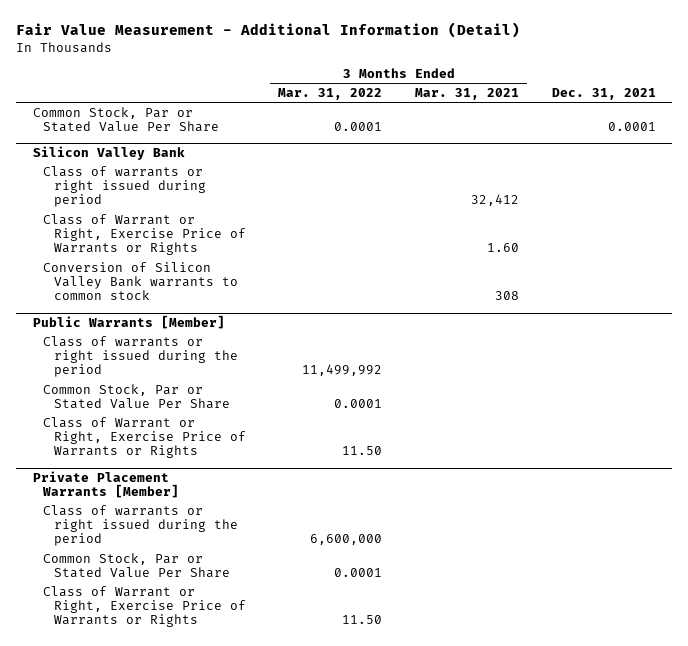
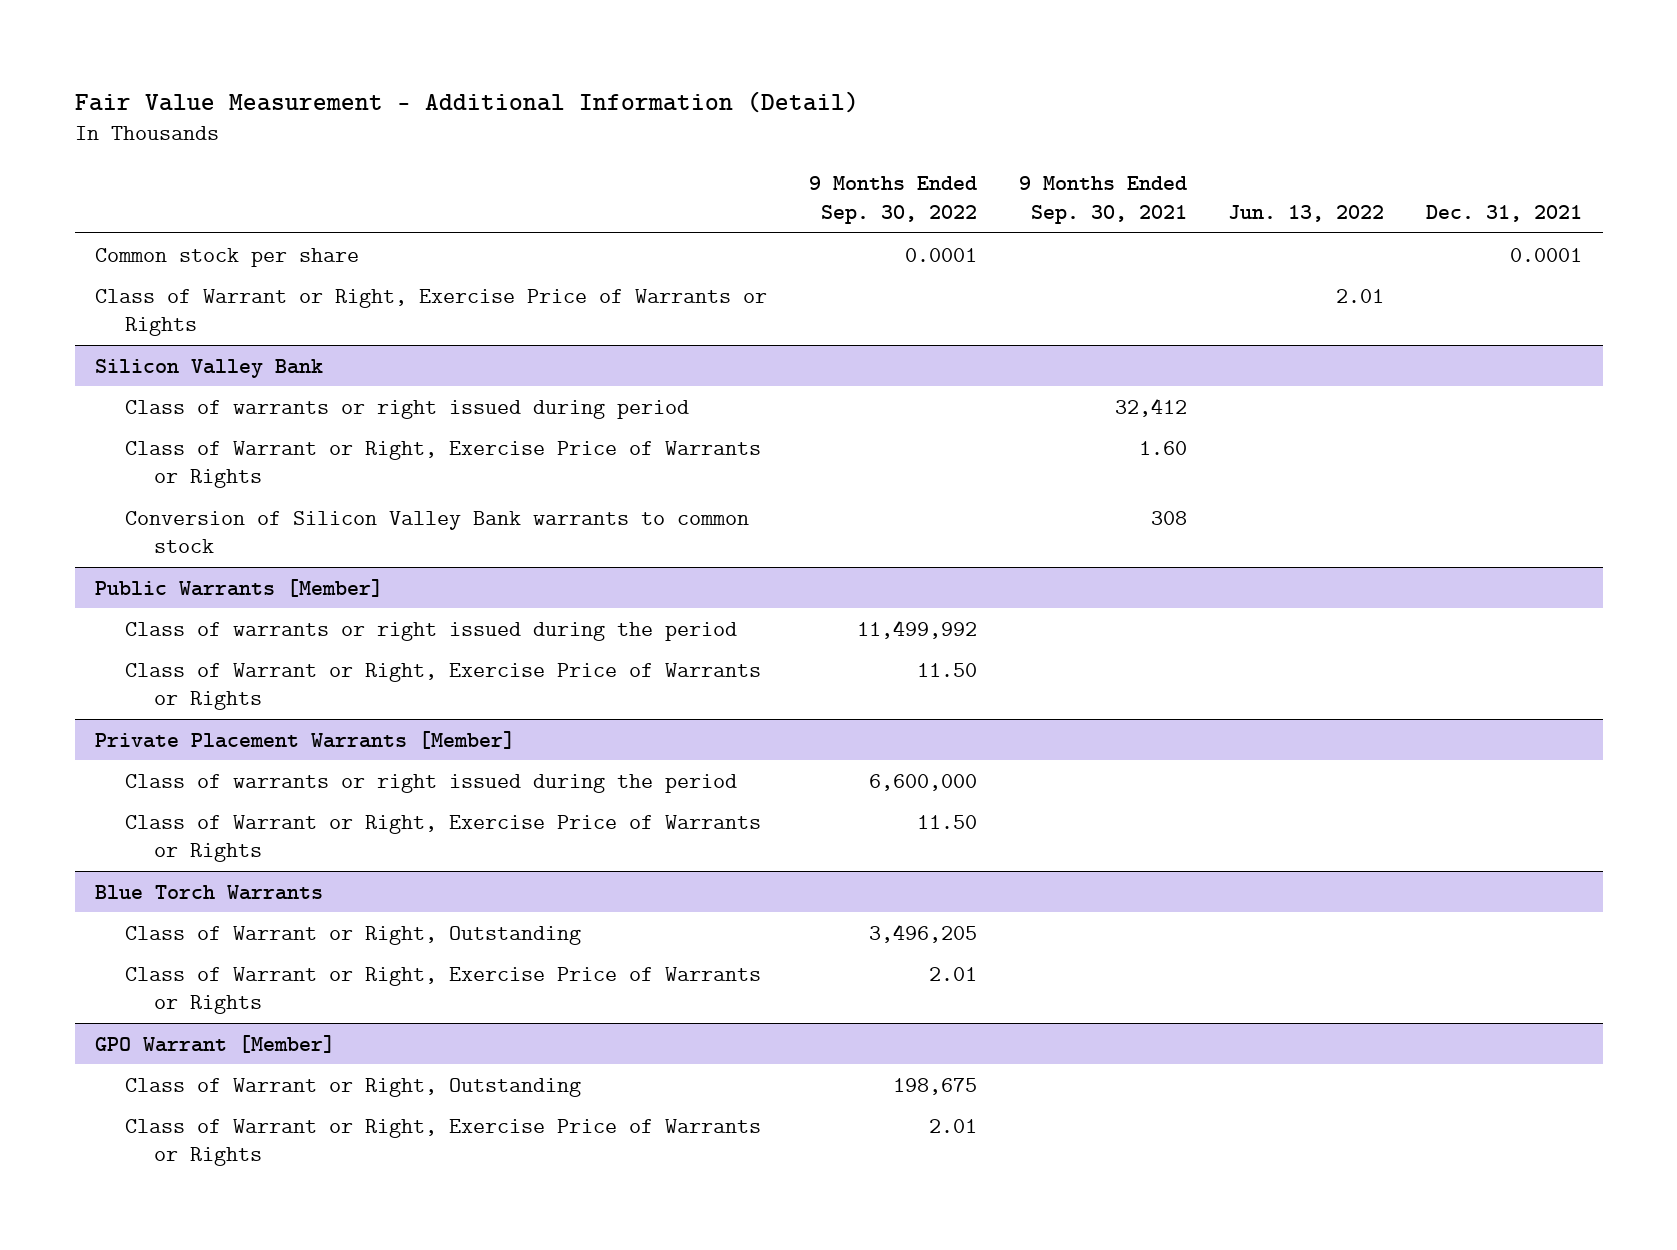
- | 3 Months Ended Mar. 31, 2022 | 3 Months Ended Mar. 31, 2021 | Dec. 31, 2021
+ | 9 Months Ended Sep. 30, 2022 | 9 Months Ended Sep. 30, 2021 | Jun. 13, 2022 | Dec. 31, 2021
- Common Stock, Par or Stated Value Per Share | 0.0001 | | 0.0001
+ Common stock per share | 0.0001 | | | 0.0001
+ Class of Warrant or Right, Exercise Price of Warrants or Rights | | | 2.01 |
@ Public Warrants [Member]
- Common Stock, Par or Stated Value Per Share | 0.0001 | |
@ Private Placement Warrants [Member]
- Common Stock, Par or Stated Value Per Share | 0.0001 | |
+ Blue Torch Warrants
+ Class of Warrant or Right, Outstanding | 3,496,205 | | |
+ Class of Warrant or Right, Exercise Price of Warrants or Rights | 2.01 | | |
+ GPO Warrant [Member]
+ Class of Warrant or Right, Outstanding | 198,675 | | |
+ Class of Warrant or Right, Exercise Price of Warrants or Rights | 2.01 | | |

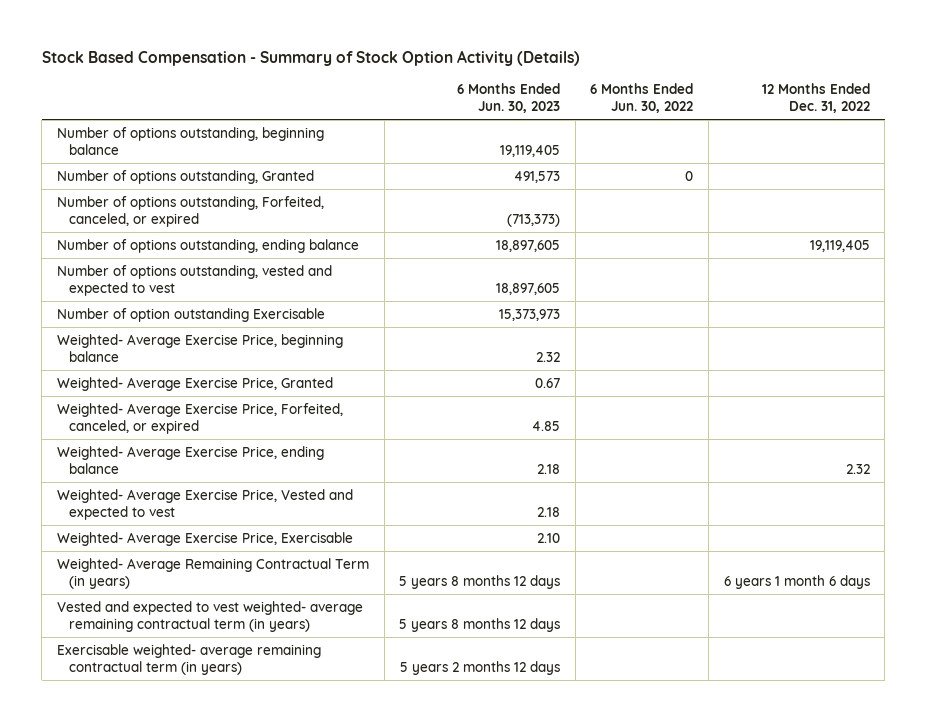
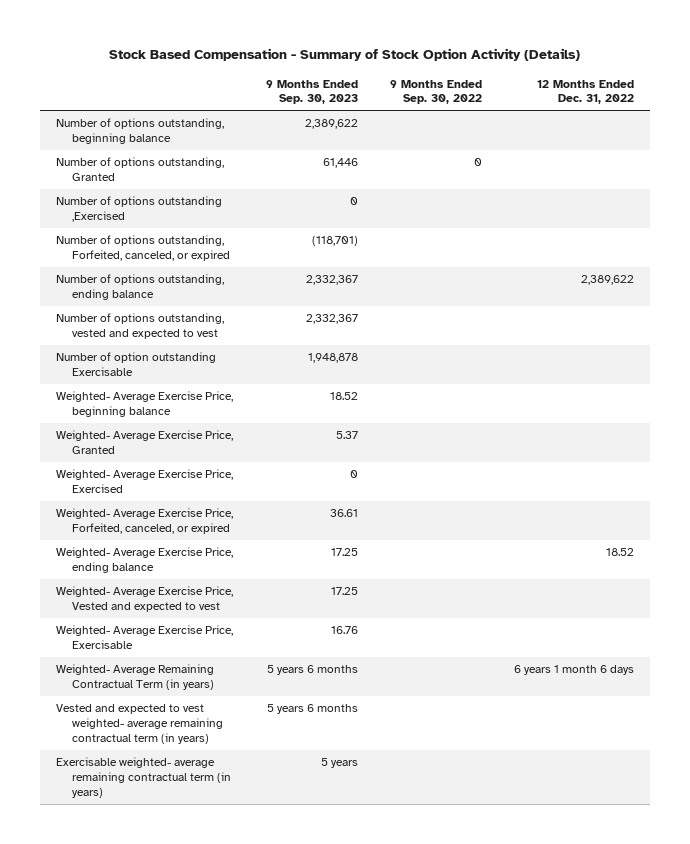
- | 6 Months Ended Jun. 30, 2023 | 6 Months Ended Jun. 30, 2022 | 12 Months Ended Dec. 31, 2022
+ | 9 Months Ended Sep. 30, 2023 | 9 Months Ended Sep. 30, 2022 | 12 Months Ended Dec. 31, 2022
+ Number of options outstanding ,Exercised | 0 | |
- Number of options outstanding, ending balance | 18,897,605 | | 19,119,405
+ Number of options outstanding, ending balance | 2,332,367 | | 2,389,622
+ Weighted- Average Exercise Price, Exercised | 0 | |
- Weighted- Average Exercise Price, ending balance | 2.18 | | 2.32
+ Weighted- Average Exercise Price, ending balance | 17.25 | | 18.52

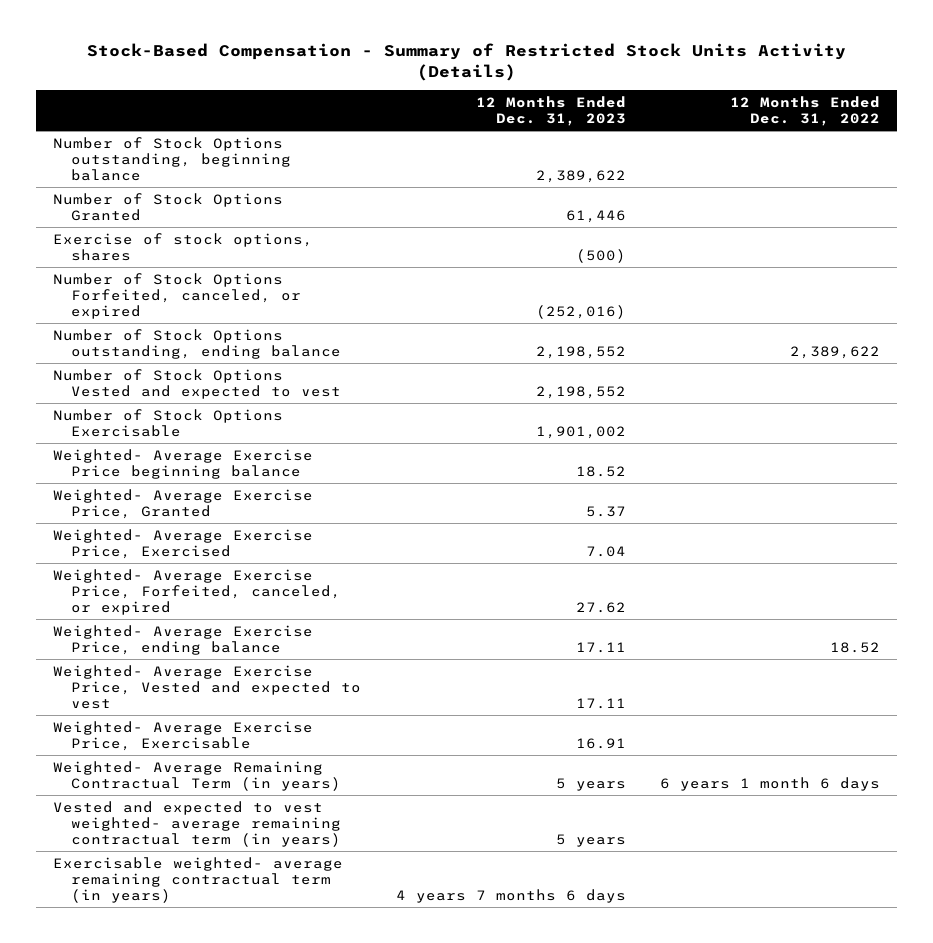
- Stock Based Compensation - Summary of Stock Option Activity (Details)
+ Stock-Based Compensation - Summary of Restricted Stock Units Activity (Details)
- | 9 Months Ended Sep. 30, 2023 | 9 Months Ended Sep. 30, 2022 | 12 Months Ended Dec. 31, 2022
+ | 12 Months Ended Dec. 31, 2023 | 12 Months Ended Dec. 31, 2022
- Number of options outstanding, beginning balance | 2,389,622 | |
- Number of options outstanding, Granted | 61,446 | 0 |
- Number of options outstanding ,Exercised | 0 | |
- Number of options outstanding, Forfeited, canceled, or expired | (118,701) | |
- Number of options outstanding, ending balance | 2,332,367 | | 2,389,622
- Number of options outstanding, vested and expected to vest | 2,332,367 | |
- Number of option outstanding Exercisable | 1,948,878 | |
- Weighted- Average Exercise Price, beginning balance | 18.52 | |
+ Number of Stock Options outstanding, beginning balance | 2,389,622 |
+ Number of Stock Options Granted | 61,446 |
+ Exercise of stock options, shares | (500) |
+ Number of Stock Options Forfeited, canceled, or expired | (252,016) |
+ Number of Stock Options outstanding, ending balance | 2,198,552 | 2,389,622
+ Number of Stock Options Vested and expected to vest | 2,198,552 |
+ Number of Stock Options Exercisable | 1,901,002 |
+ Weighted- Average Exercise Price beginning balance | 18.52 |

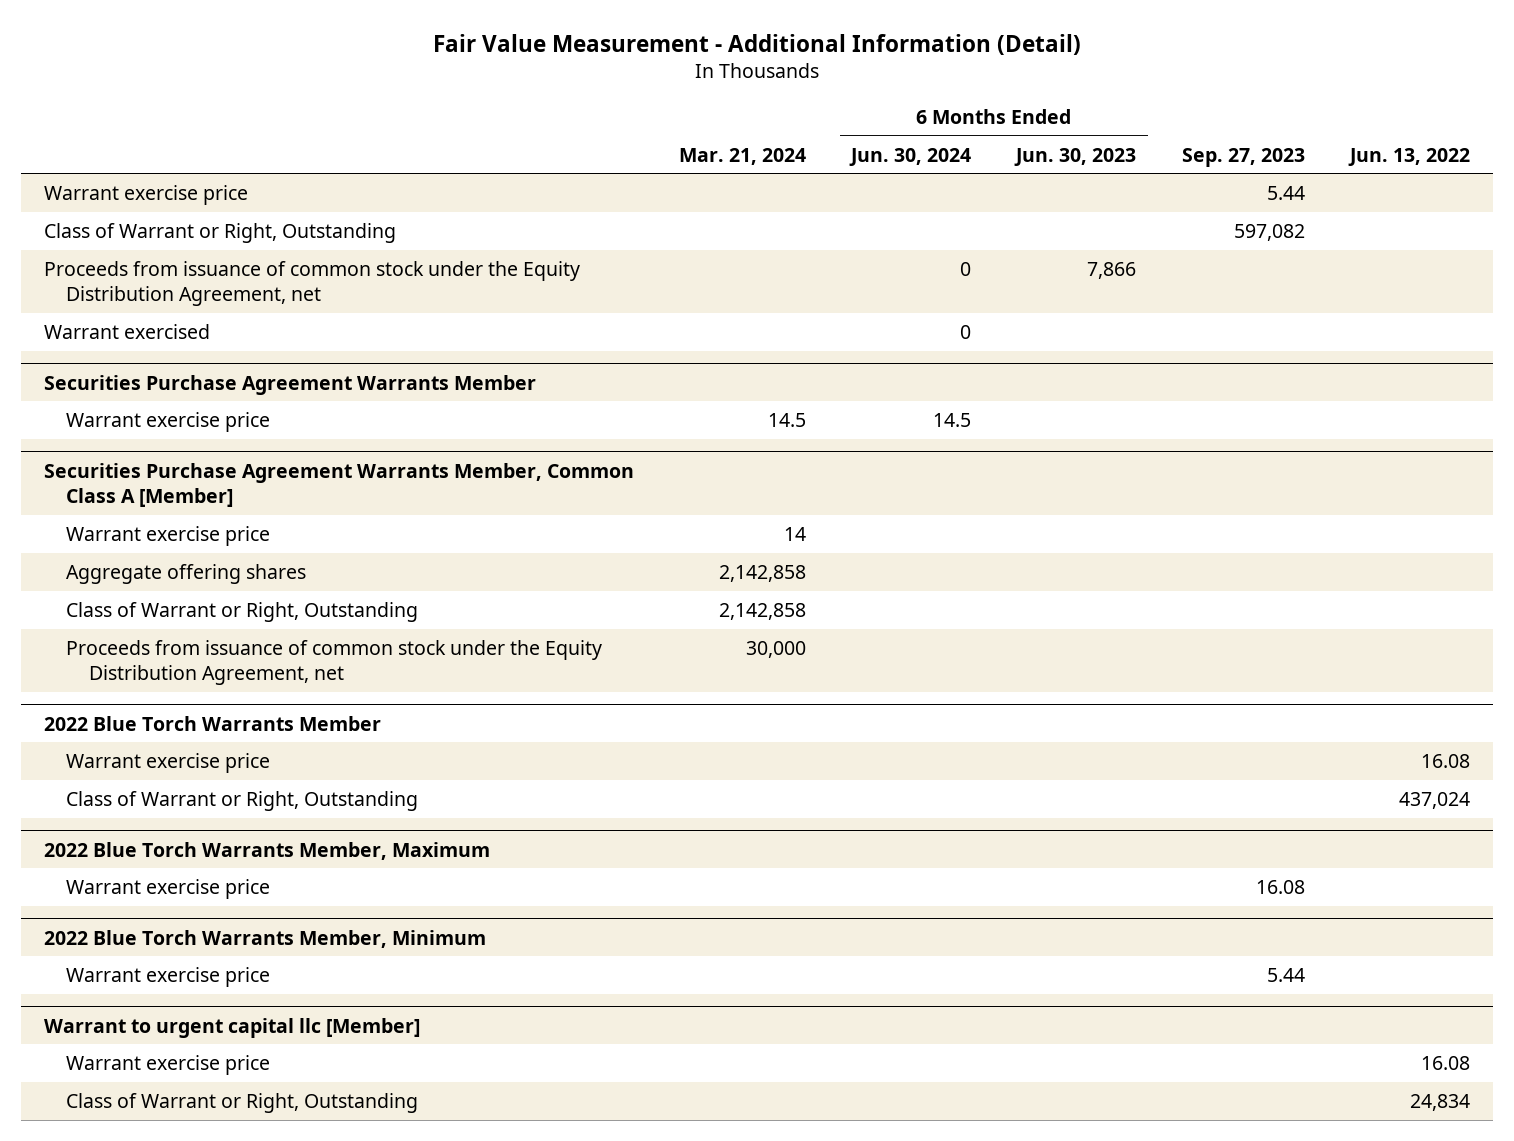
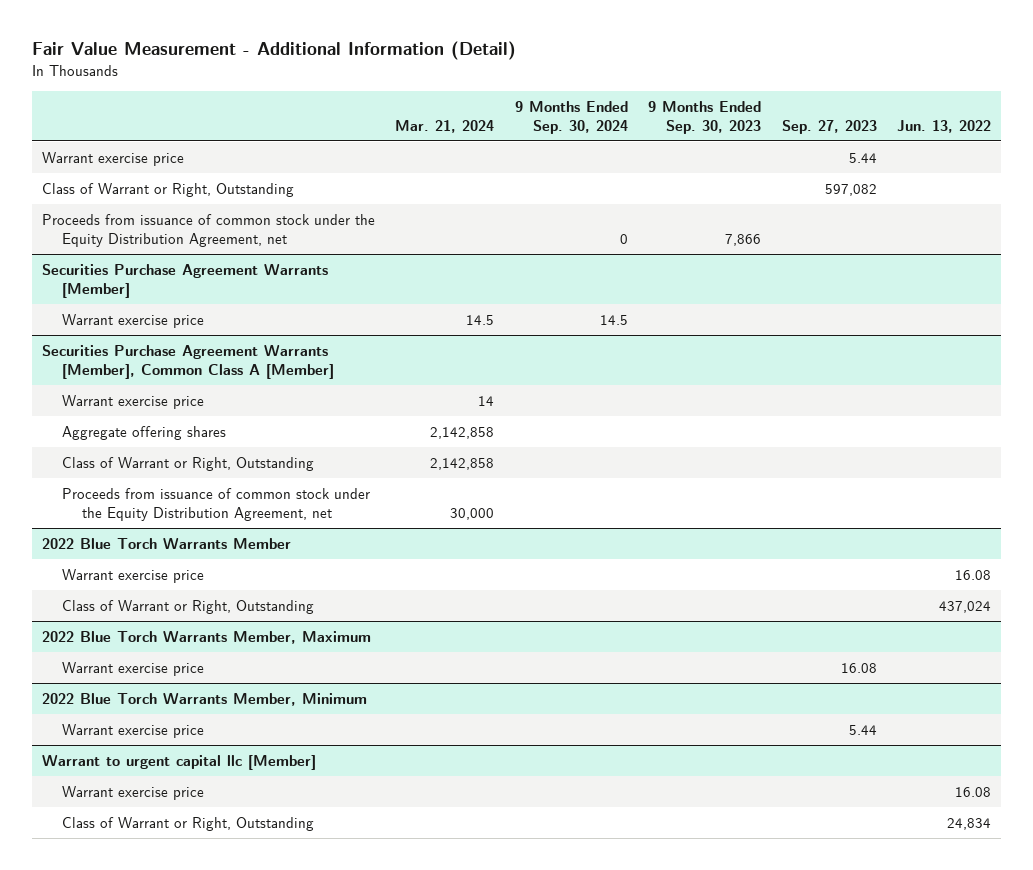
- | Mar. 21, 2024 | 6 Months Ended Jun. 30, 2024 | 6 Months Ended Jun. 30, 2023 | Sep. 27, 2023 | Jun. 13, 2022
+ | Mar. 21, 2024 | 9 Months Ended Sep. 30, 2024 | 9 Months Ended Sep. 30, 2023 | Sep. 27, 2023 | Jun. 13, 2022
- Warrant exercised | | 0 | | |
- Securities Purchase Agreement Warrants Member
+ Securities Purchase Agreement Warrants [Member]
- Securities Purchase Agreement Warrants Member, Common Class A [Member]
+ Securities Purchase Agreement Warrants [Member], Common Class A [Member]

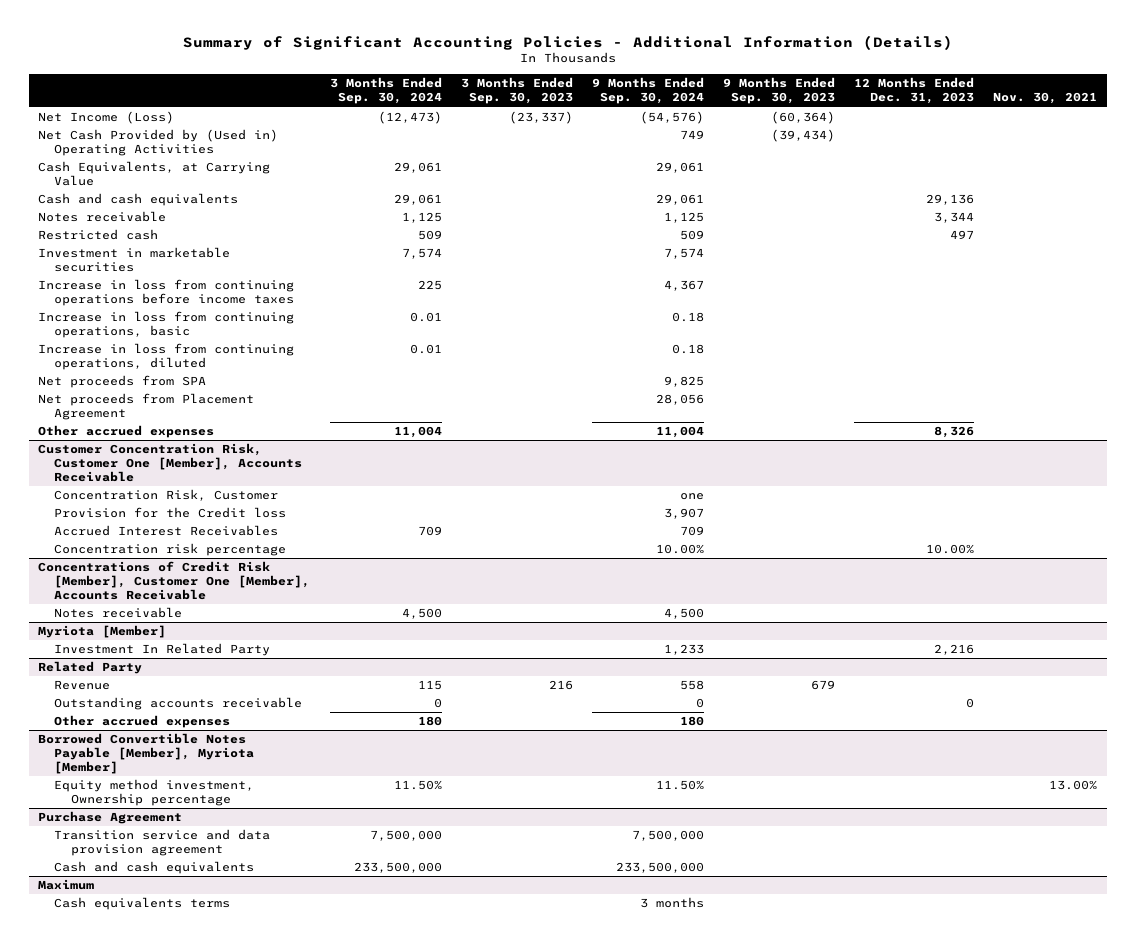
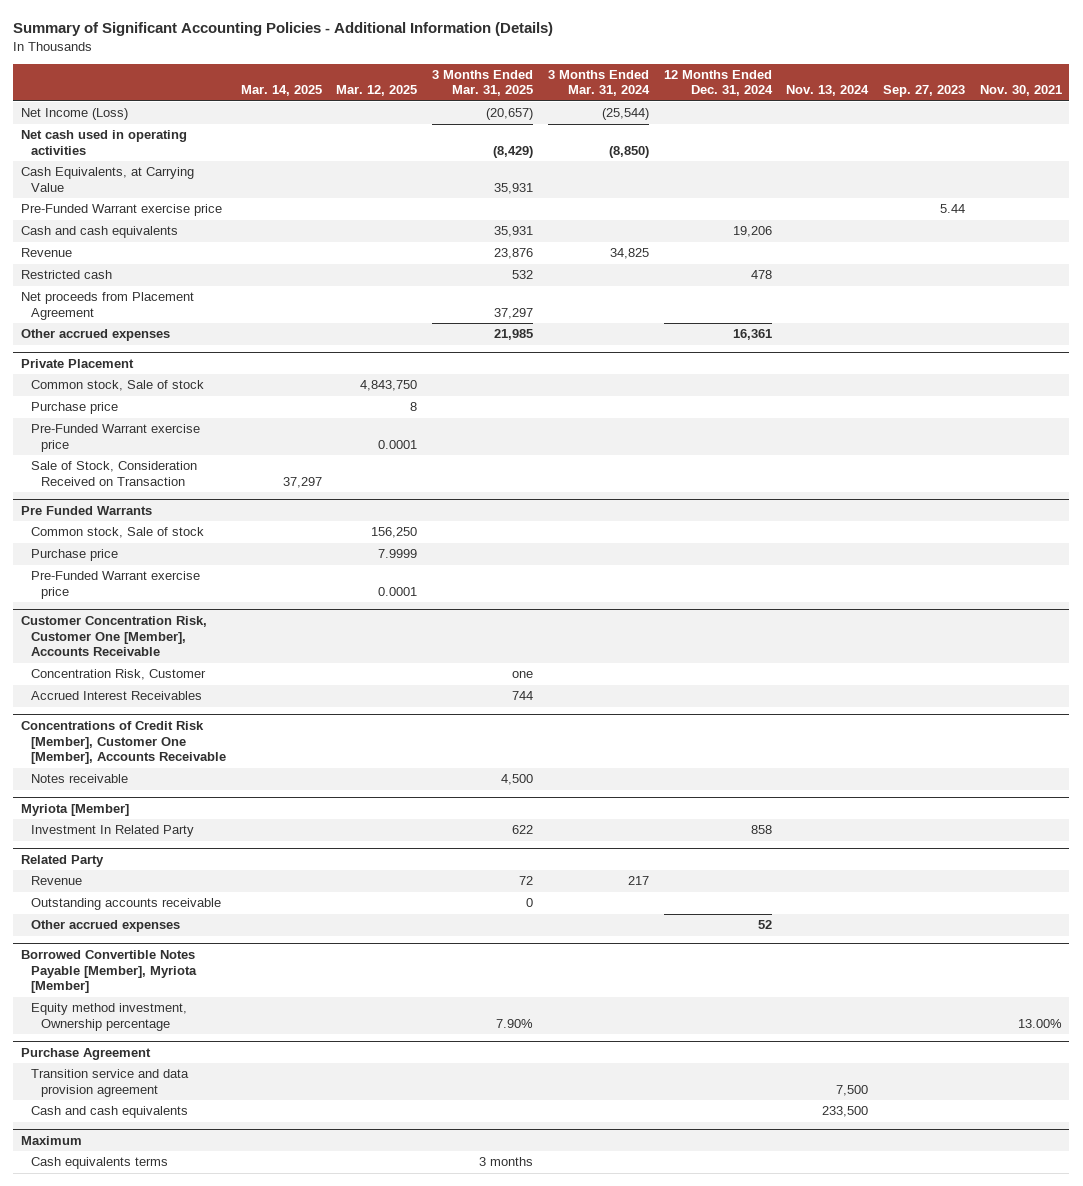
- | 3 Months Ended Sep. 30, 2024 | 3 Months Ended Sep. 30, 2023 | 9 Months Ended Sep. 30, 2024 | 9 Months Ended Sep. 30, 2023 | 12 Months Ended Dec. 31, 2023 | Nov. 30, 2021
+ | Mar. 14, 2025 | Mar. 12, 2025 | 3 Months Ended Mar. 31, 2025 | 3 Months Ended Mar. 31, 2024 | 12 Months Ended Dec. 31, 2024 | Nov. 13, 2024 | Sep. 27, 2023 | Nov. 30, 2021
- Net Cash Provided by (Used in) Operating Activities | | | 749 | (39,434) | |
+ Net cash used in operating activities | | | (8,429) | (8,850) | | | |
+ Pre-Funded Warrant exercise price | | | | | | | 5.44 |
- Notes receivable | 1,125 | | 1,125 | | 3,344 |
+ Revenue | | | 23,876 | 34,825 | | | |
- Investment in marketable securities | 7,574 | | 7,574 | | |
- Increase in loss from continuing operations before income taxes | 225 | | 4,367 | | |
- Increase in loss from continuing operations, basic | 0.01 | | 0.18 | | |
- Increase in loss from continuing operations, diluted | 0.01 | | 0.18 | | |
- Net proceeds from SPA | | | 9,825 | | |
+ Private Placement
+ Common stock, Sale of stock | | 4,843,750 | | | | | |
+ Purchase price | | 8 | | | | | |
+ Pre-Funded Warrant exercise price | | 0.0001 | | | | | |
+ Sale of Stock, Consideration Received on Transaction | 37,297 | | | | | | |
+ Pre Funded Warrants
+ Common stock, Sale of stock | | 156,250 | | | | | |
+ Purchase price | | 7.9999 | | | | | |
+ Pre-Funded Warrant exercise price | | 0.0001 | | | | | |
@ Customer Concentration Risk, Customer One [Member], Accounts Receivable
- Provision for the Credit loss | | | 3,907 | | |
- Concentration risk percentage | | | 10.00% | | 10.00% |

